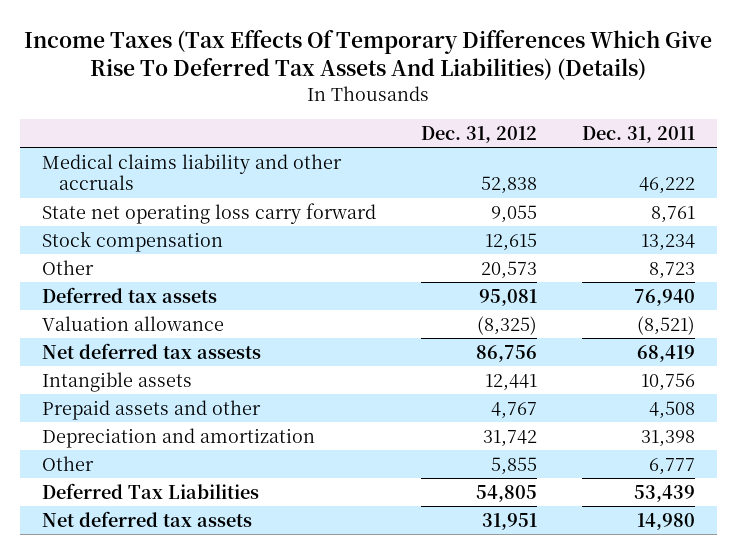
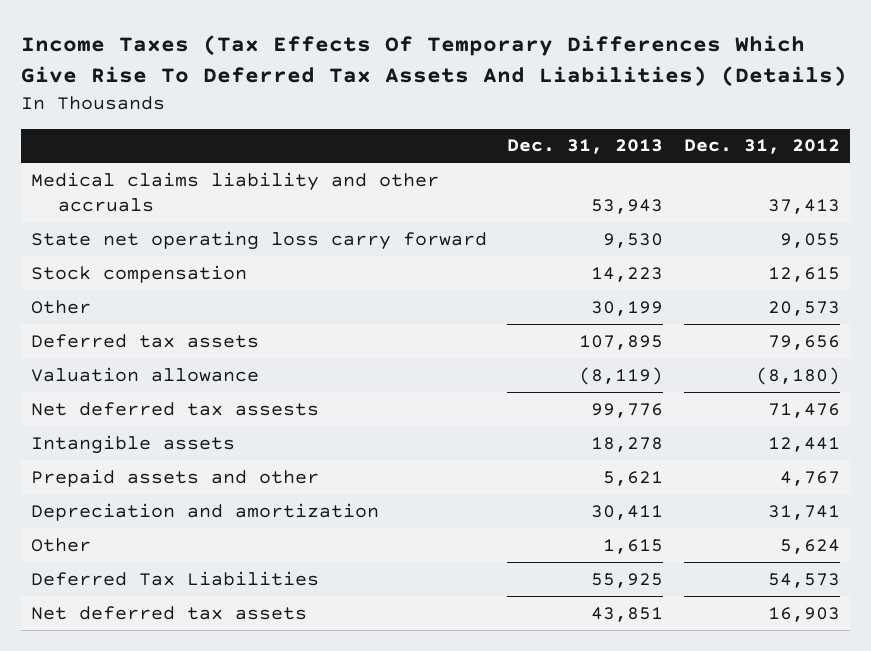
- | Dec. 31, 2012 | Dec. 31, 2011
+ | Dec. 31, 2013 | Dec. 31, 2012
- Medical claims liability and other accruals | 52,838 | 46,222
+ Medical claims liability and other accruals | 53,943 | 37,413
- Deferred tax assets | 95,081 | 76,940
- Valuation allowance | (8,325) | (8,521)
- Net deferred tax assests | 86,756 | 68,419
+ Deferred tax assets | 107,895 | 79,656
+ Valuation allowance | (8,119) | (8,180)
+ Net deferred tax assests | 99,776 | 71,476
- Depreciation and amortization | 31,742 | 31,398
- Other | 5,855 | 6,777
- Deferred Tax Liabilities | 54,805 | 53,439
- Net deferred tax assets | 31,951 | 14,980
+ Depreciation and amortization | 30,411 | 31,741
+ Other | 1,615 | 5,624
+ Deferred Tax Liabilities | 55,925 | 54,573
+ Net deferred tax assets | 43,851 | 16,903

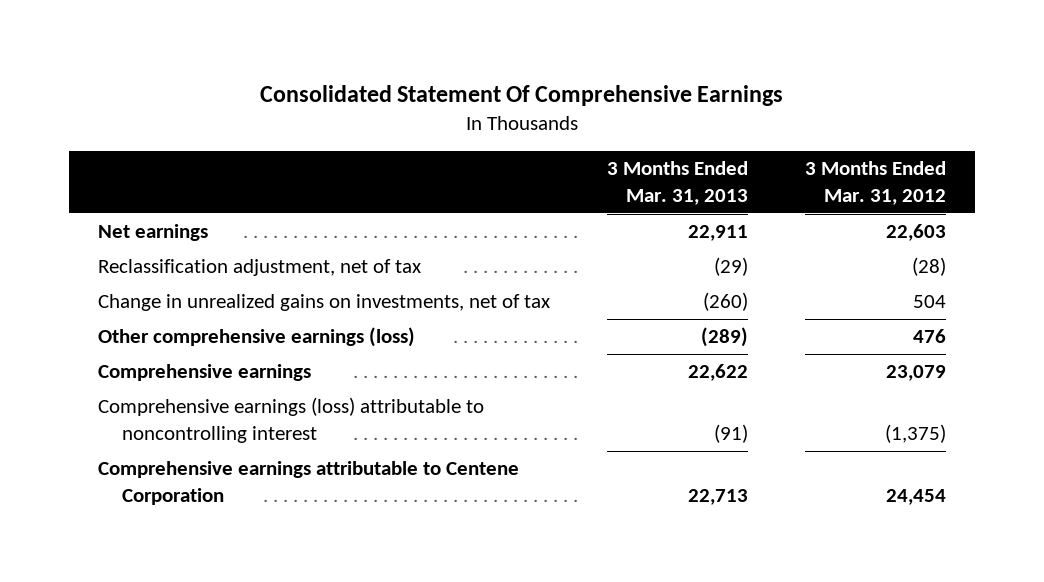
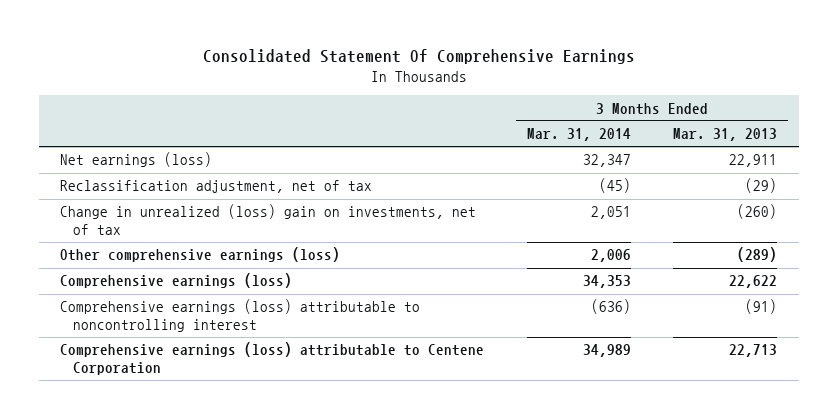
- | 3 Months Ended Mar. 31, 2013 | 3 Months Ended Mar. 31, 2012
+ | 3 Months Ended Mar. 31, 2014 | 3 Months Ended Mar. 31, 2013
- Net earnings | 22,911 | 22,603
+ Net earnings (loss) | 32,347 | 22,911
- Change in unrealized gains on investments, net of tax | (260) | 504
+ Change in unrealized (loss) gain on investments, net of tax | 2,051 | (260)
- Comprehensive earnings | 22,622 | 23,079
+ Comprehensive earnings (loss) | 34,353 | 22,622
- Comprehensive earnings attributable to Centene Corporation | 22,713 | 24,454
+ Comprehensive earnings (loss) attributable to Centene Corporation | 34,989 | 22,713

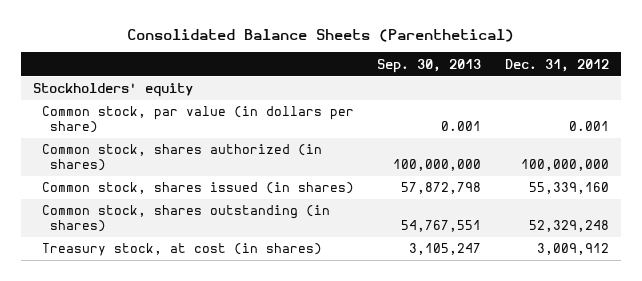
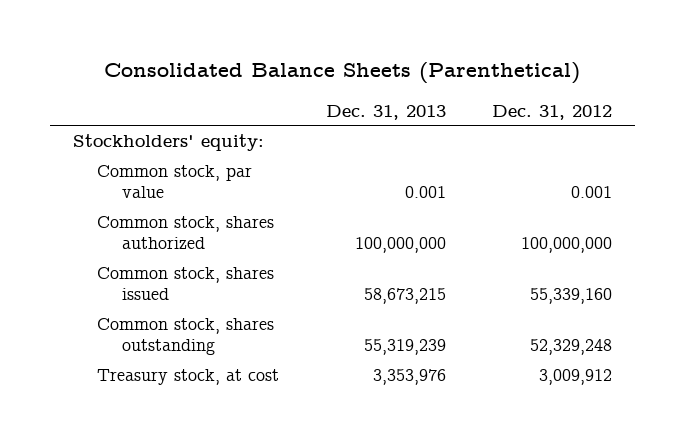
- | Sep. 30, 2013 | Dec. 31, 2012
+ | Dec. 31, 2013 | Dec. 31, 2012
- Stockholders' equity
- Common stock, par value (in dollars per share) | 0.001 | 0.001
- Common stock, shares authorized (in shares) | 100,000,000 | 100,000,000
- Common stock, shares issued (in shares) | 57,872,798 | 55,339,160
- Common stock, shares outstanding (in shares) | 54,767,551 | 52,329,248
- Treasury stock, at cost (in shares) | 3,105,247 | 3,009,912
+ Stockholders' equity:
+ Common stock, par value | 0.001 | 0.001
+ Common stock, shares authorized | 100,000,000 | 100,000,000
+ Common stock, shares issued | 58,673,215 | 55,339,160
+ Common stock, shares outstanding | 55,319,239 | 52,329,248
+ Treasury stock, at cost | 3,353,976 | 3,009,912

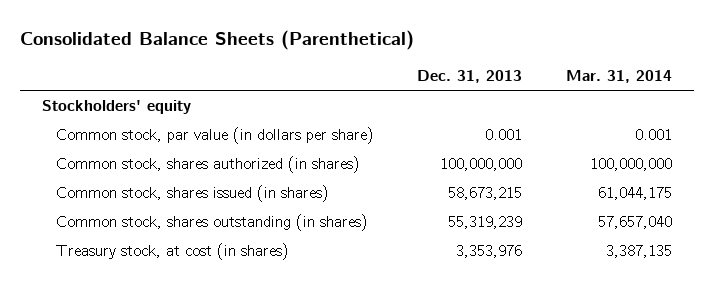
- | Dec. 31, 2013 | Dec. 31, 2012
+ | Dec. 31, 2013 | Mar. 31, 2014
- Stockholders' equity:
- Common stock, par value | 0.001 | 0.001
- Common stock, shares authorized | 100,000,000 | 100,000,000
- Common stock, shares issued | 58,673,215 | 55,339,160
- Common stock, shares outstanding | 55,319,239 | 52,329,248
- Treasury stock, at cost | 3,353,976 | 3,009,912
+ Stockholders' equity
+ Common stock, par value (in dollars per share) | 0.001 | 0.001
+ Common stock, shares authorized (in shares) | 100,000,000 | 100,000,000
+ Common stock, shares issued (in shares) | 58,673,215 | 61,044,175
+ Common stock, shares outstanding (in shares) | 55,319,239 | 57,657,040
+ Treasury stock, at cost (in shares) | 3,353,976 | 3,387,135

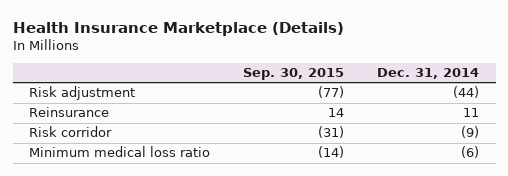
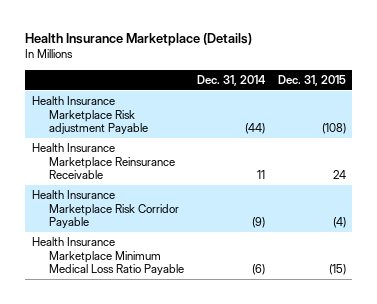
- | Sep. 30, 2015 | Dec. 31, 2014
+ | Dec. 31, 2014 | Dec. 31, 2015
- Risk adjustment | (77) | (44)
- Reinsurance | 14 | 11
- Risk corridor | (31) | (9)
- Minimum medical loss ratio | (14) | (6)
+ Health Insurance Marketplace Risk adjustment Payable | (44) | (108)
+ Health Insurance Marketplace Reinsurance Receivable | 11 | 24
+ Health Insurance Marketplace Risk Corridor Payable | (9) | (4)
+ Health Insurance Marketplace Minimum Medical Loss Ratio Payable | (6) | (15)

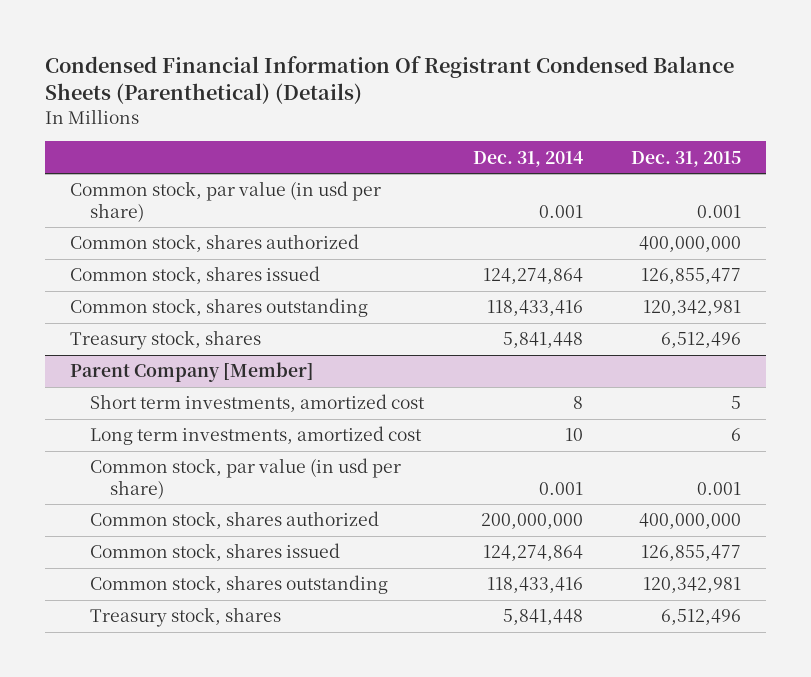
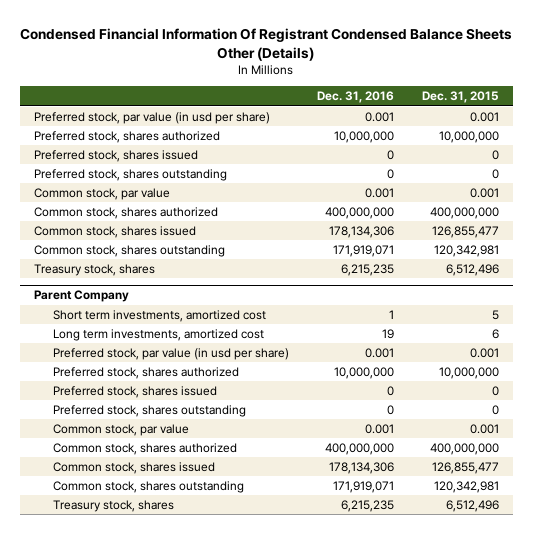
- Condensed Financial Information Of Registrant Condensed Balance Sheets (Parenthetical) (Details)
+ Condensed Financial Information Of Registrant Condensed Balance Sheets Other (Details)
- | Dec. 31, 2014 | Dec. 31, 2015
+ | Dec. 31, 2016 | Dec. 31, 2015
- Common stock, par value (in usd per share) | 0.001 | 0.001
+ Preferred stock, par value (in usd per share) | 0.001 | 0.001
+ Preferred stock, shares authorized | 10,000,000 | 10,000,000
+ Preferred stock, shares issued | 0 | 0
+ Preferred stock, shares outstanding | 0 | 0
+ Common stock, par value | 0.001 | 0.001
- Parent Company [Member]
+ Parent Company
- Common stock, par value (in usd per share) | 0.001 | 0.001
+ Preferred stock, par value (in usd per share) | 0.001 | 0.001
+ Preferred stock, shares authorized | 10,000,000 | 10,000,000
+ Preferred stock, shares issued | 0 | 0
+ Preferred stock, shares outstanding | 0 | 0
+ Common stock, par value | 0.001 | 0.001

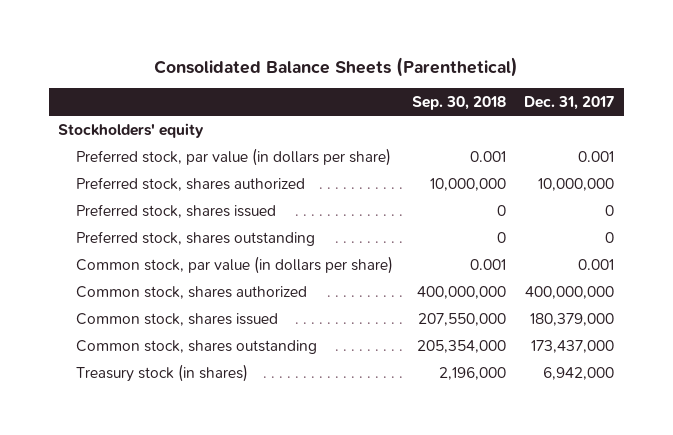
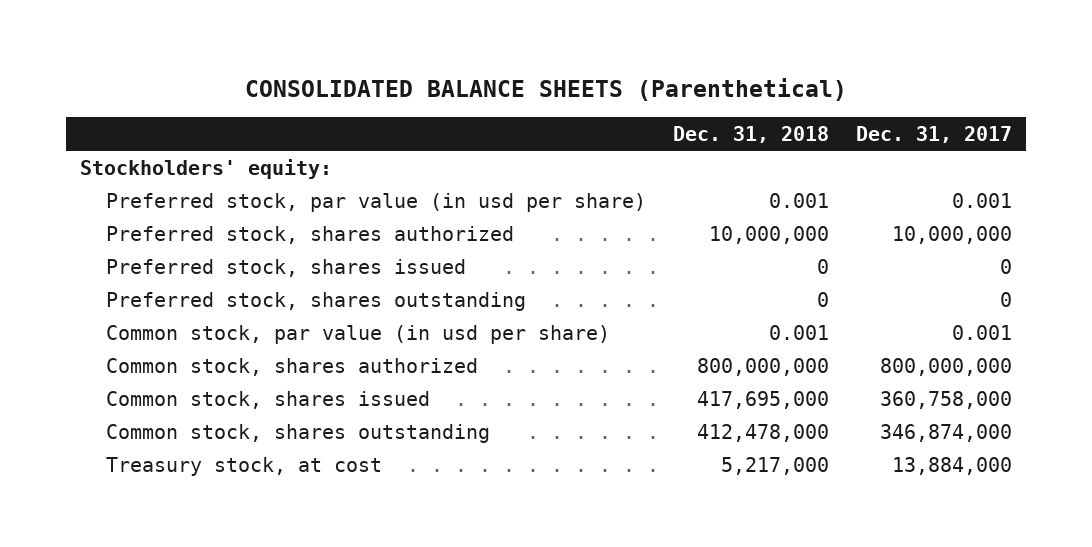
- Consolidated Balance Sheets (Parenthetical)
+ CONSOLIDATED BALANCE SHEETS (Parenthetical)
- | Sep. 30, 2018 | Dec. 31, 2017
+ | Dec. 31, 2018 | Dec. 31, 2017
- Stockholders' equity
- Preferred stock, par value (in dollars per share) | 0.001 | 0.001
+ Stockholders' equity:
+ Preferred stock, par value (in usd per share) | 0.001 | 0.001
- Common stock, par value (in dollars per share) | 0.001 | 0.001
- Common stock, shares authorized | 400,000,000 | 400,000,000
- Common stock, shares issued | 207,550,000 | 180,379,000
- Common stock, shares outstanding | 205,354,000 | 173,437,000
- Treasury stock (in shares) | 2,196,000 | 6,942,000
+ Common stock, par value (in usd per share) | 0.001 | 0.001
+ Common stock, shares authorized | 800,000,000 | 800,000,000
+ Common stock, shares issued | 417,695,000 | 360,758,000
+ Common stock, shares outstanding | 412,478,000 | 346,874,000
+ Treasury stock, at cost | 5,217,000 | 13,884,000

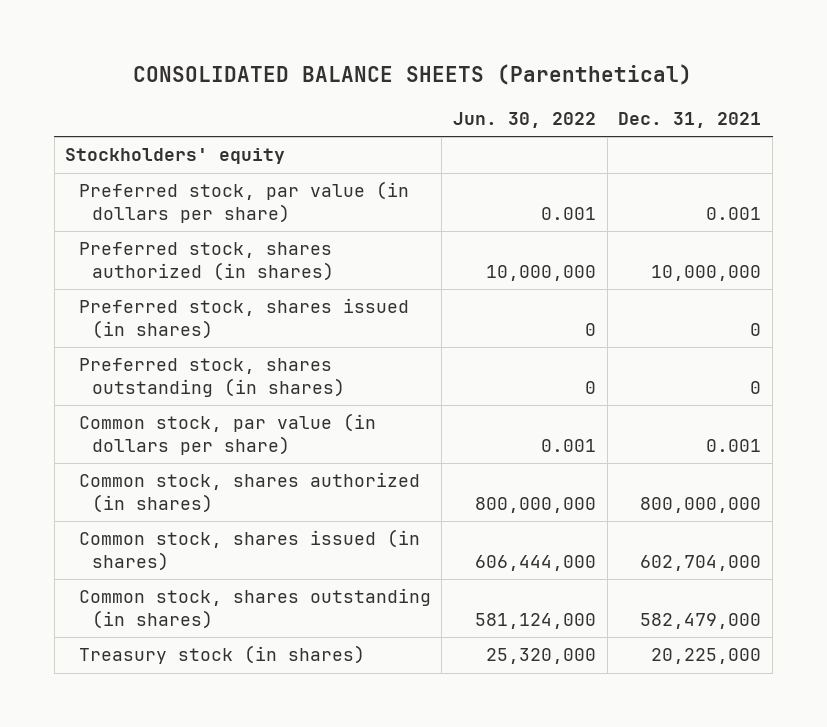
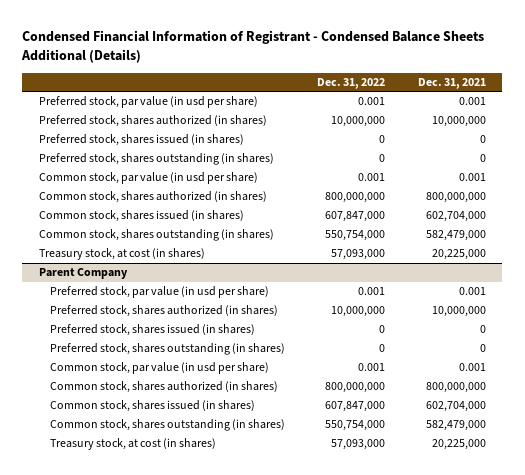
- CONSOLIDATED BALANCE SHEETS (Parenthetical)
+ Condensed Financial Information of Registrant - Condensed Balance Sheets Additional (Details)
- | Jun. 30, 2022 | Dec. 31, 2021
+ | Dec. 31, 2022 | Dec. 31, 2021
- Stockholders' equity
- Preferred stock, par value (in dollars per share) | 0.001 | 0.001
+ Preferred stock, par value (in usd per share) | 0.001 | 0.001
- Common stock, par value (in dollars per share) | 0.001 | 0.001
+ Common stock, par value (in usd per share) | 0.001 | 0.001
- Treasury stock (in shares) | 25,320,000 | 20,225,000
+ Treasury stock, at cost (in shares) | 57,093,000 | 20,225,000
+ Parent Company
+ Preferred stock, par value (in usd per share) | 0.001 | 0.001
+ Preferred stock, shares authorized (in shares) | 10,000,000 | 10,000,000
+ Preferred stock, shares issued (in shares) | 0 | 0
+ Preferred stock, shares outstanding (in shares) | 0 | 0
+ Common stock, par value (in usd per share) | 0.001 | 0.001
+ Common stock, shares authorized (in shares) | 800,000,000 | 800,000,000
+ Common stock, shares issued (in shares) | 607,847,000 | 602,704,000
+ Common stock, shares outstanding (in shares) | 550,754,000 | 582,479,000
+ Treasury stock, at cost (in shares) | 57,093,000 | 20,225,000

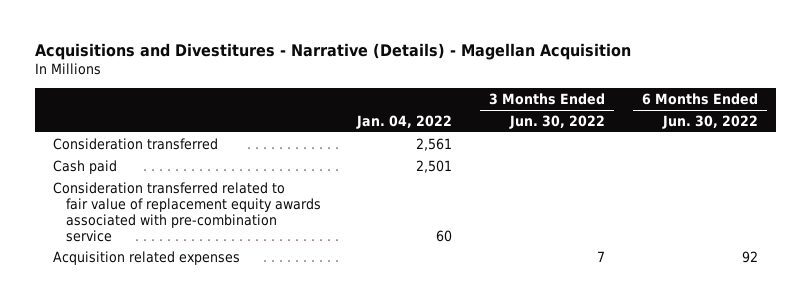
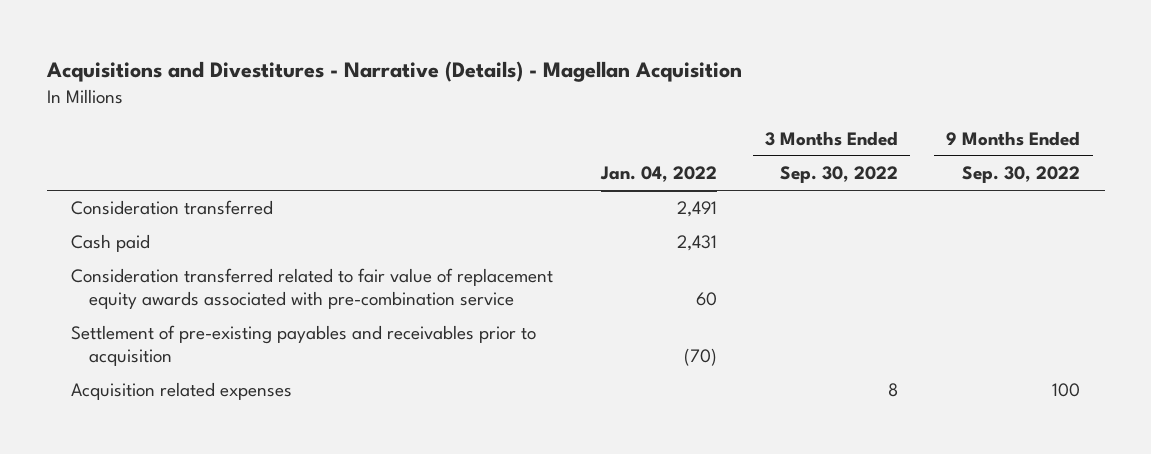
- | Jan. 04, 2022 | 3 Months Ended Jun. 30, 2022 | 6 Months Ended Jun. 30, 2022
+ | Jan. 04, 2022 | 3 Months Ended Sep. 30, 2022 | 9 Months Ended Sep. 30, 2022
- Consideration transferred | 2,561 | |
- Cash paid | 2,501 | |
+ Consideration transferred | 2,491 | |
+ Cash paid | 2,431 | |
+ Settlement of pre-existing payables and receivables prior to acquisition | (70) | |

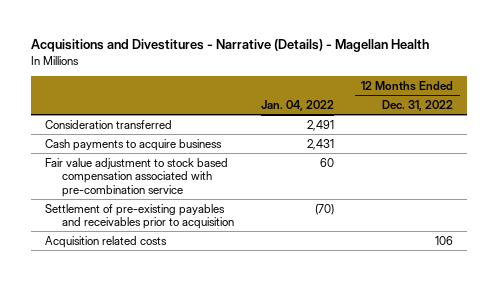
- Acquisitions and Divestitures - Narrative (Details) - Magellan Acquisition
+ Acquisitions and Divestitures - Narrative (Details) - Magellan Health
- | Jan. 04, 2022 | 3 Months Ended Sep. 30, 2022 | 9 Months Ended Sep. 30, 2022
+ | Jan. 04, 2022 | 12 Months Ended Dec. 31, 2022
- Cash paid | 2,431 | |
- Consideration transferred related to fair value of replacement equity awards associated with pre-combination service | 60 | |
+ Cash payments to acquire business | 2,431 |
+ Fair value adjustment to stock based compensation associated with pre-combination service | 60 |
- Acquisition related expenses | | 8 | 100
+ Acquisition related costs | | 106

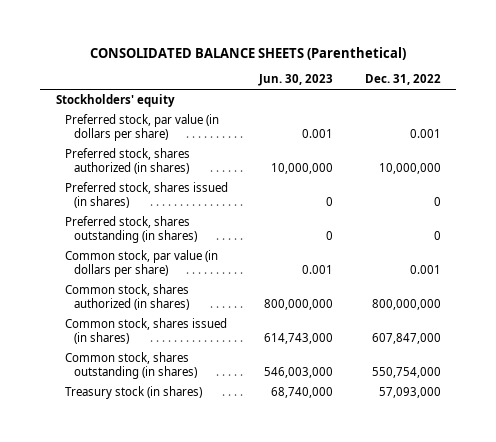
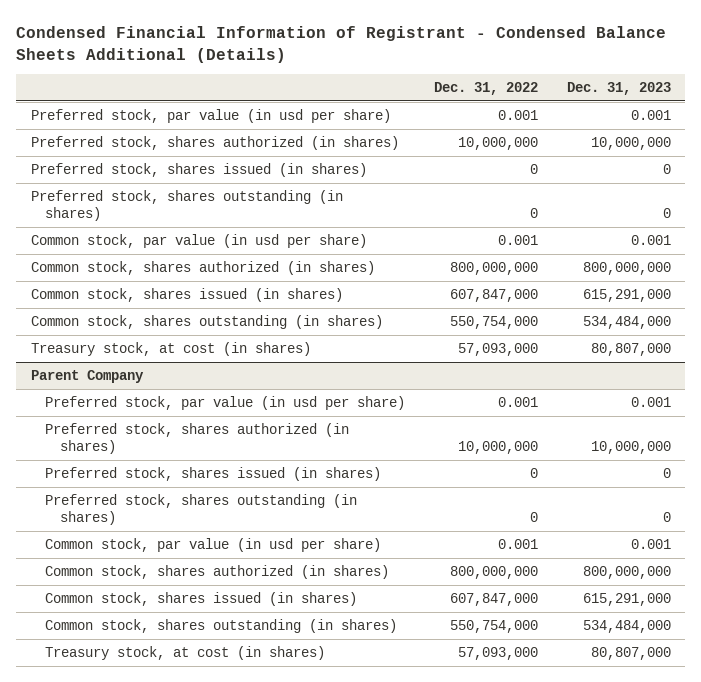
- CONSOLIDATED BALANCE SHEETS (Parenthetical)
+ Condensed Financial Information of Registrant - Condensed Balance Sheets Additional (Details)
- | Jun. 30, 2023 | Dec. 31, 2022
+ | Dec. 31, 2022 | Dec. 31, 2023
- Stockholders' equity
- Preferred stock, par value (in dollars per share) | 0.001 | 0.001
+ Preferred stock, par value (in usd per share) | 0.001 | 0.001
- Common stock, par value (in dollars per share) | 0.001 | 0.001
+ Common stock, par value (in usd per share) | 0.001 | 0.001
- Treasury stock (in shares) | 68,740,000 | 57,093,000
+ Treasury stock, at cost (in shares) | 57,093,000 | 80,807,000
+ Parent Company
+ Preferred stock, par value (in usd per share) | 0.001 | 0.001
+ Preferred stock, shares authorized (in shares) | 10,000,000 | 10,000,000
+ Preferred stock, shares issued (in shares) | 0 | 0
+ Preferred stock, shares outstanding (in shares) | 0 | 0
+ Common stock, par value (in usd per share) | 0.001 | 0.001
+ Common stock, shares authorized (in shares) | 800,000,000 | 800,000,000
+ Common stock, shares issued (in shares) | 607,847,000 | 615,291,000
+ Common stock, shares outstanding (in shares) | 550,754,000 | 534,484,000
+ Treasury stock, at cost (in shares) | 57,093,000 | 80,807,000

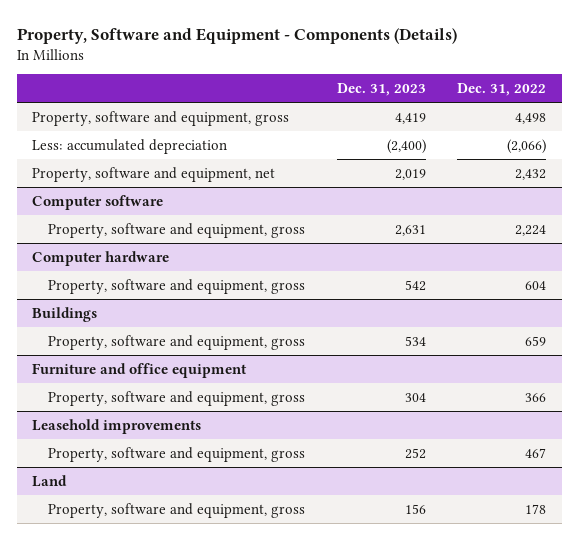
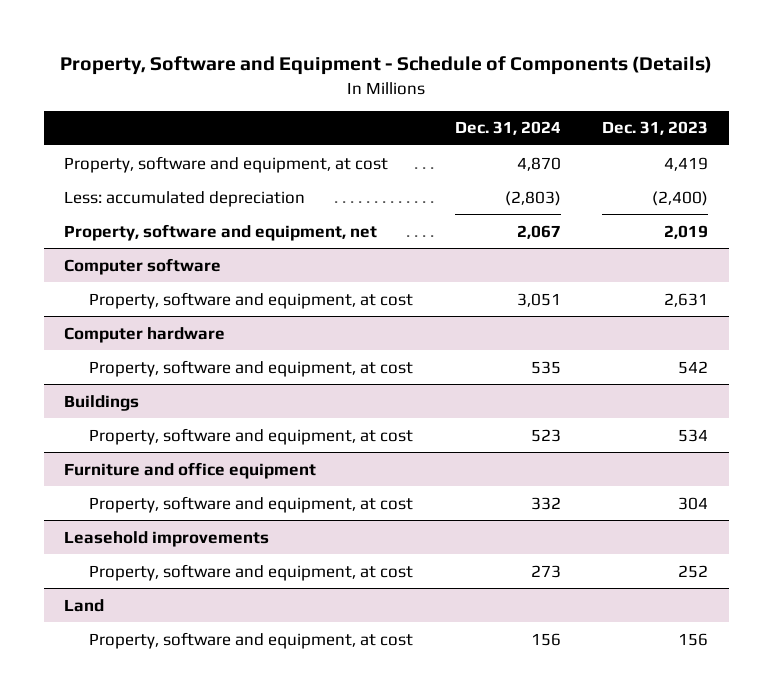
- Property, Software and Equipment - Components (Details)
+ Property, Software and Equipment - Schedule of Components (Details)
- | Dec. 31, 2023 | Dec. 31, 2022
+ | Dec. 31, 2024 | Dec. 31, 2023
- Property, software and equipment, gross | 4,419 | 4,498
+ Property, software and equipment, at cost | 4,870 | 4,419
@ Computer software
- Property, software and equipment, gross | 2,631 | 2,224
+ Property, software and equipment, at cost | 3,051 | 2,631
@ Computer hardware
- Property, software and equipment, gross | 542 | 604
+ Property, software and equipment, at cost | 535 | 542
@ Buildings
- Property, software and equipment, gross | 534 | 659
+ Property, software and equipment, at cost | 523 | 534
@ Furniture and office equipment
- Property, software and equipment, gross | 304 | 366
+ Property, software and equipment, at cost | 332 | 304
@ Leasehold improvements
- Property, software and equipment, gross | 252 | 467
+ Property, software and equipment, at cost | 273 | 252
@ Land
- Property, software and equipment, gross | 156 | 178
+ Property, software and equipment, at cost | 156 | 156

